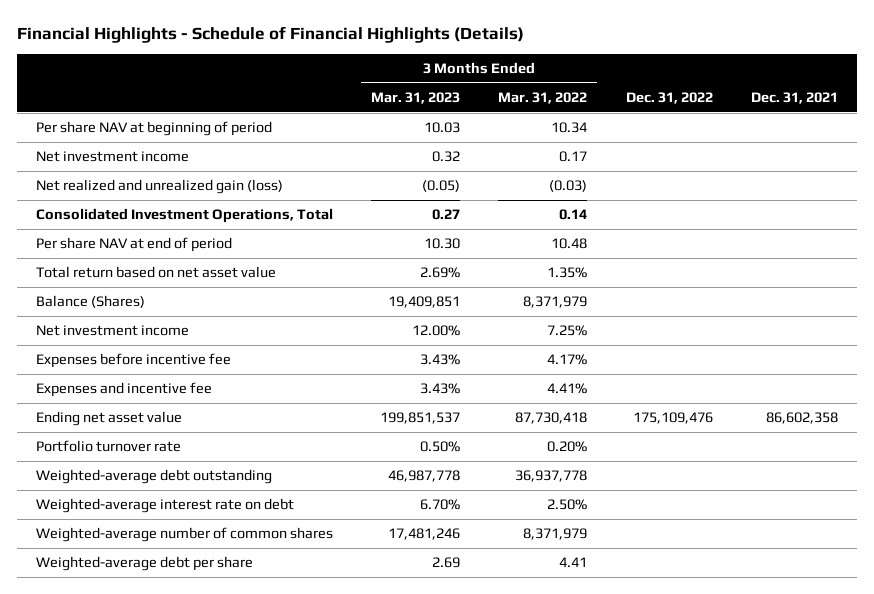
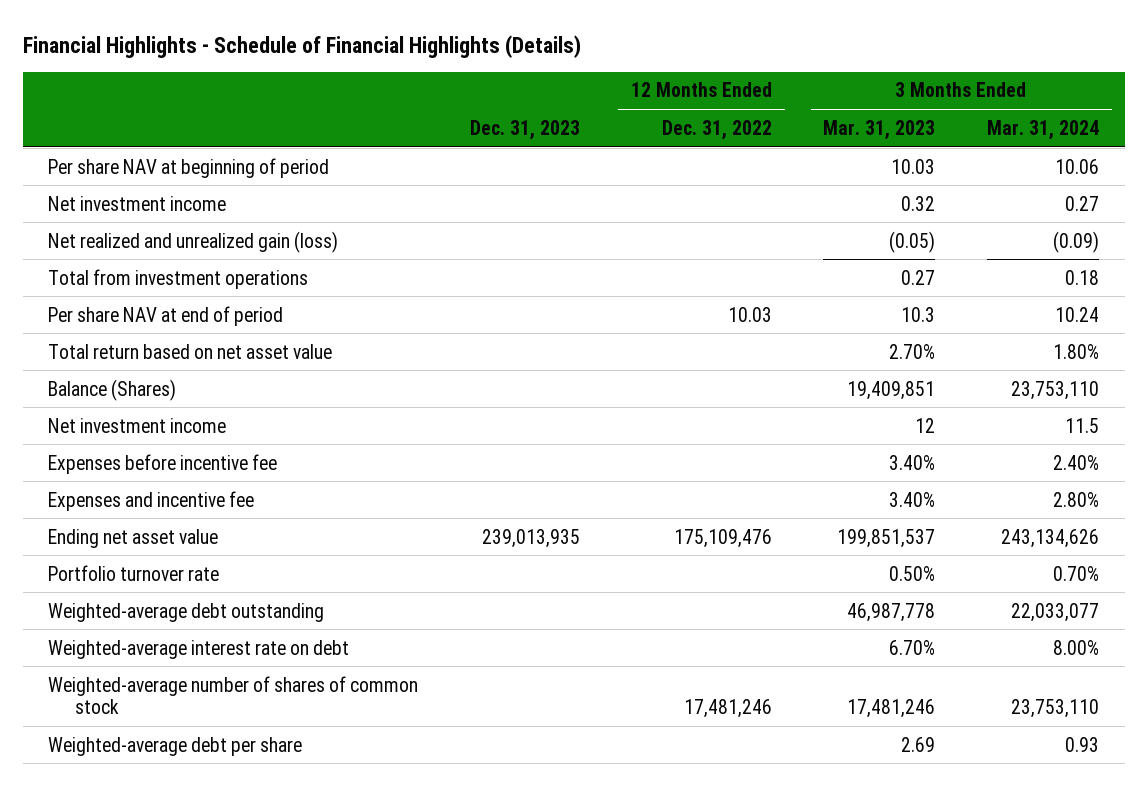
- | 3 Months Ended Mar. 31, 2023 | 3 Months Ended Mar. 31, 2022 | Dec. 31, 2022 | Dec. 31, 2021
+ | Dec. 31, 2023 | 12 Months Ended Dec. 31, 2022 | 3 Months Ended Mar. 31, 2023 | 3 Months Ended Mar. 31, 2024
- Consolidated Investment Operations, Total | 0.27 | 0.14 | |
- Per share NAV at end of period | 10.30 | 10.48 | |
- Total return based on net asset value | 2.69% | 1.35% | |
+ Total from investment operations | | | 0.27 | 0.18
+ Per share NAV at end of period | | 10.03 | 10.3 | 10.24
+ Total return based on net asset value | | | 2.70% | 1.80%
- Net investment income | 12.00% | 7.25% | |
- Expenses before incentive fee | 3.43% | 4.17% | |
- Expenses and incentive fee | 3.43% | 4.41% | |
+ Net investment income | | | 12 | 11.5
+ Expenses before incentive fee | | | 3.40% | 2.40%
+ Expenses and incentive fee | | | 3.40% | 2.80%
- Weighted-average number of common shares | 17,481,246 | 8,371,979 | |
+ Weighted-average number of shares of common stock | | 17,481,246 | 17,481,246 | 23,753,110

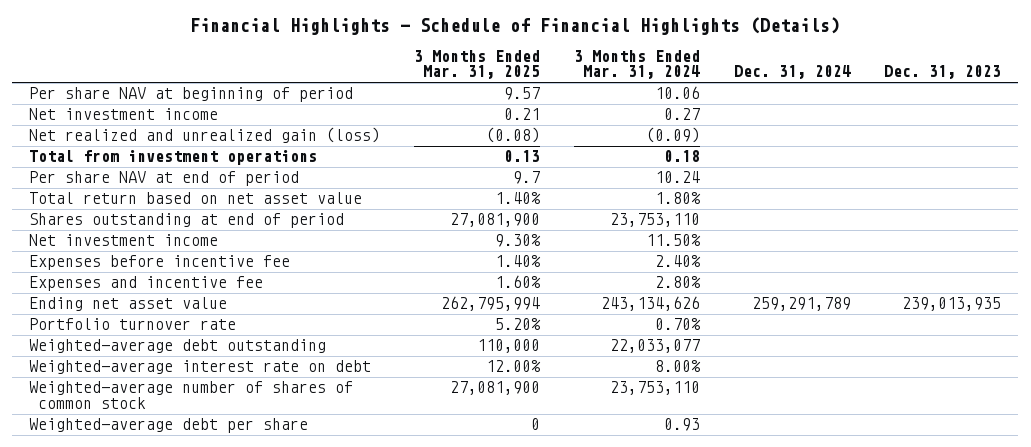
- | Dec. 31, 2023 | 12 Months Ended Dec. 31, 2022 | 3 Months Ended Mar. 31, 2023 | 3 Months Ended Mar. 31, 2024
+ | 3 Months Ended Mar. 31, 2025 | 3 Months Ended Mar. 31, 2024 | Dec. 31, 2024 | Dec. 31, 2023
- Balance (Shares) | | | 19,409,851 | 23,753,110
- Net investment income | | | 12 | 11.5
+ Shares outstanding at end of period | 27,081,900 | 23,753,110 | |
+ Net investment income | 9.30% | 11.50% | |

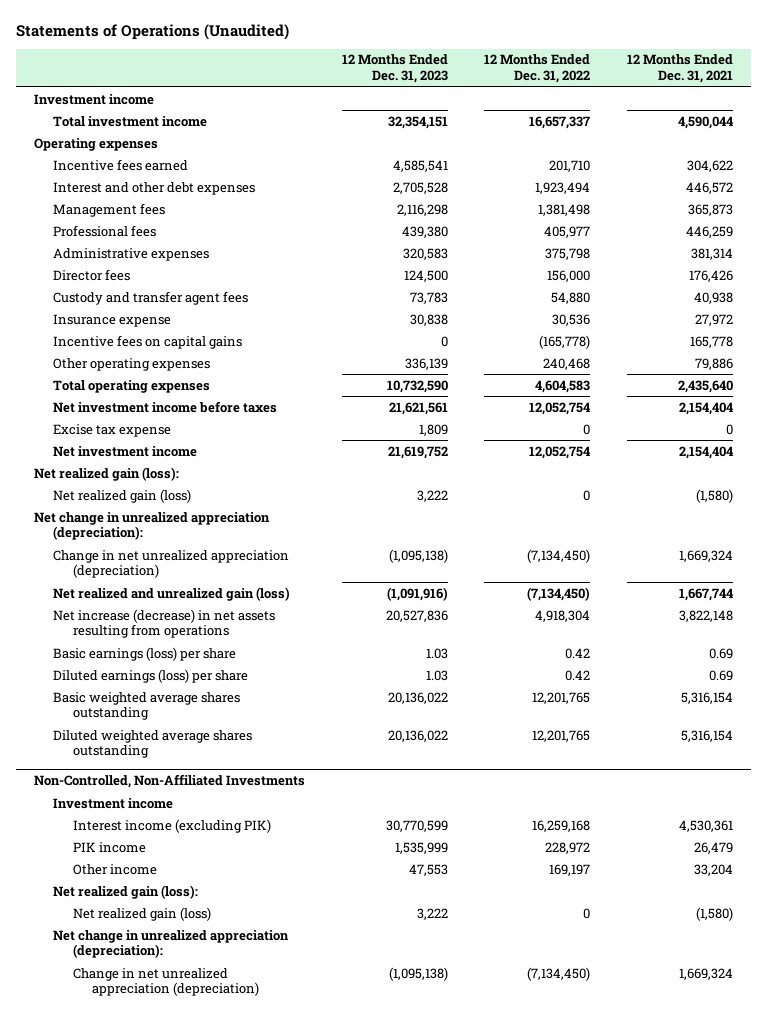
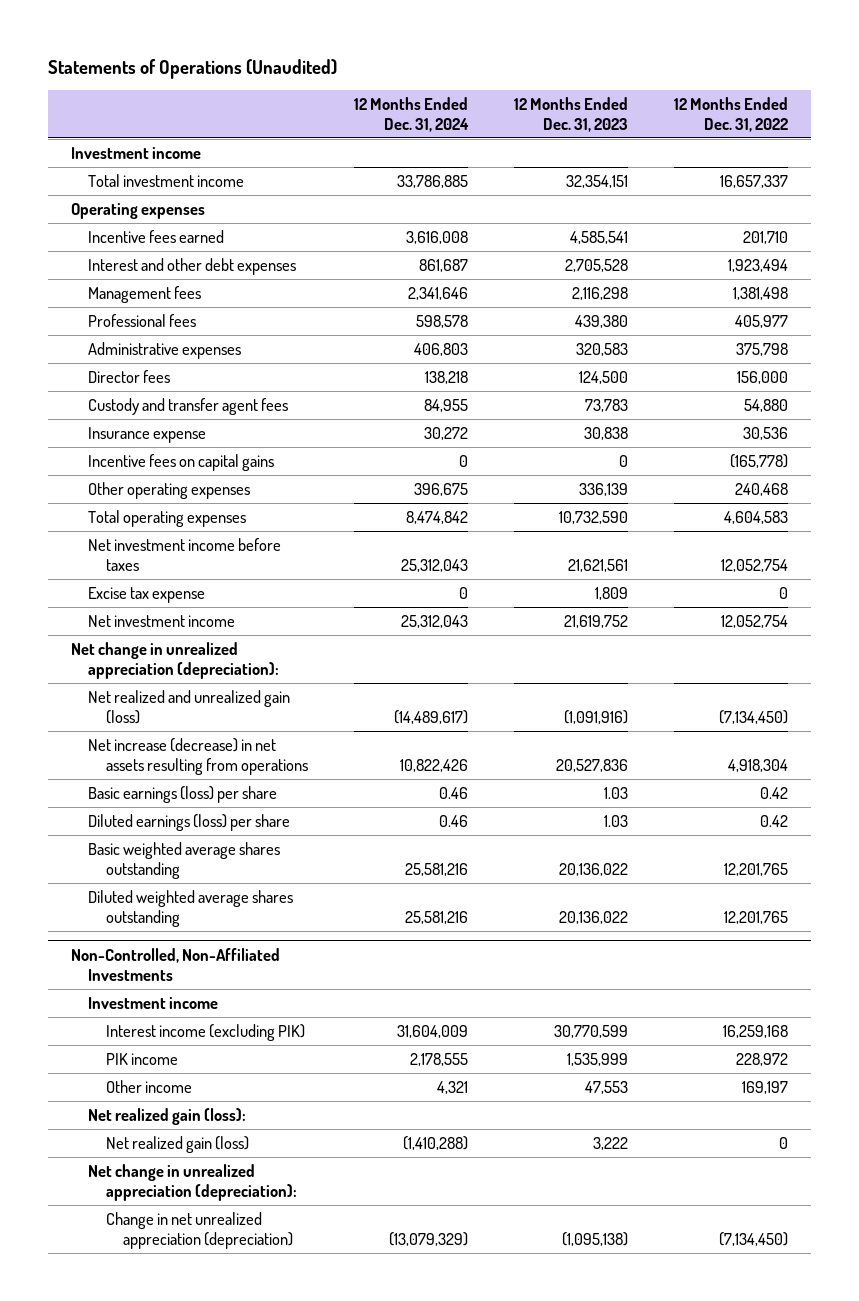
- | 12 Months Ended Dec. 31, 2023 | 12 Months Ended Dec. 31, 2022 | 12 Months Ended Dec. 31, 2021
+ | 12 Months Ended Dec. 31, 2024 | 12 Months Ended Dec. 31, 2023 | 12 Months Ended Dec. 31, 2022
- Net realized gain (loss):
- Net realized gain (loss) | 3,222 | 0 | (1,580)
- Change in net unrealized appreciation (depreciation) | (1,095,138) | (7,134,450) | 1,669,324

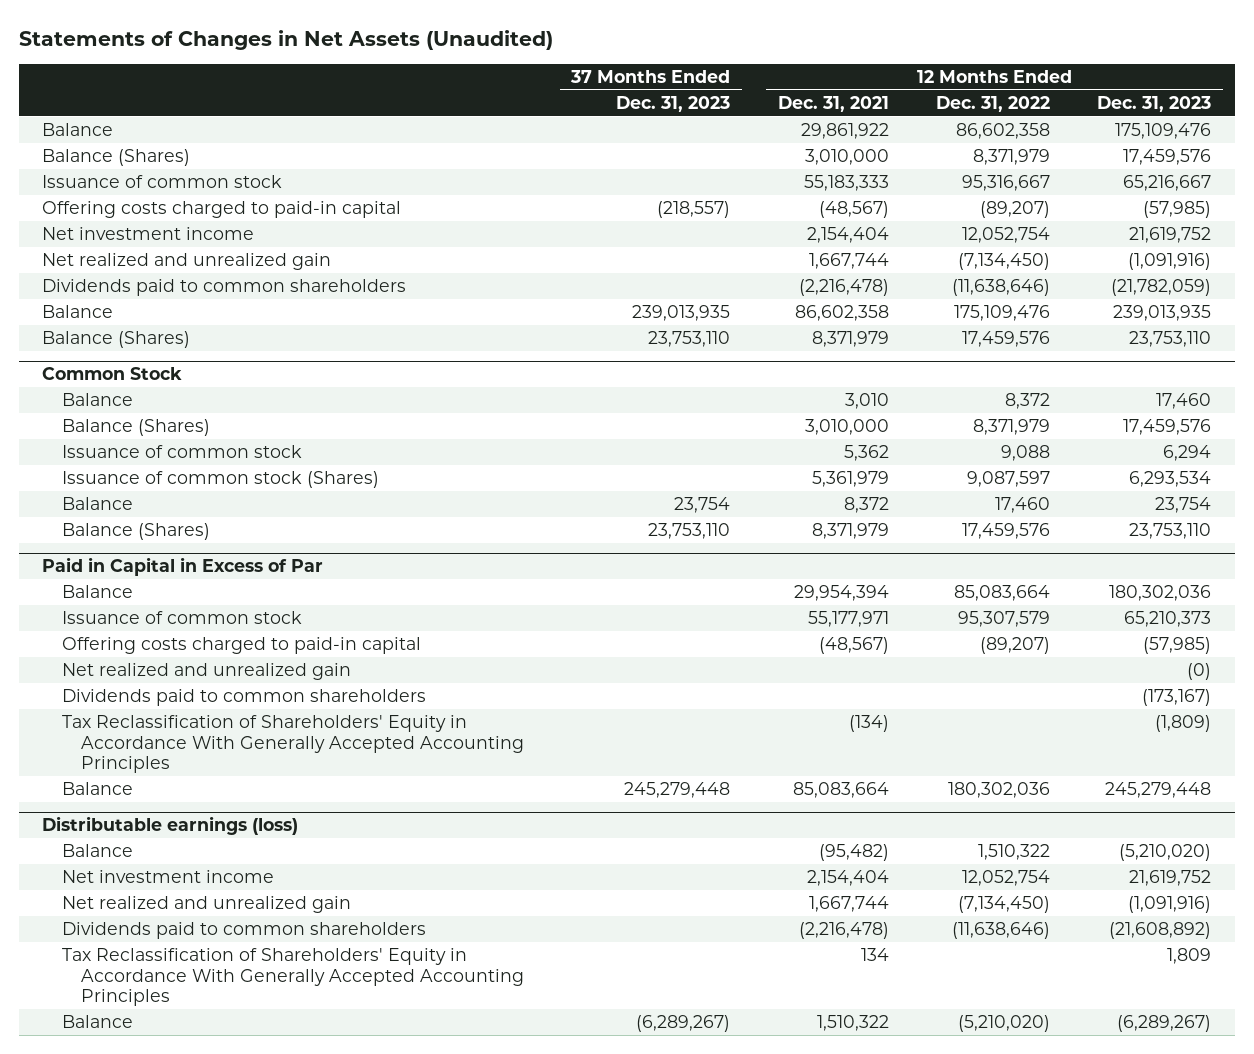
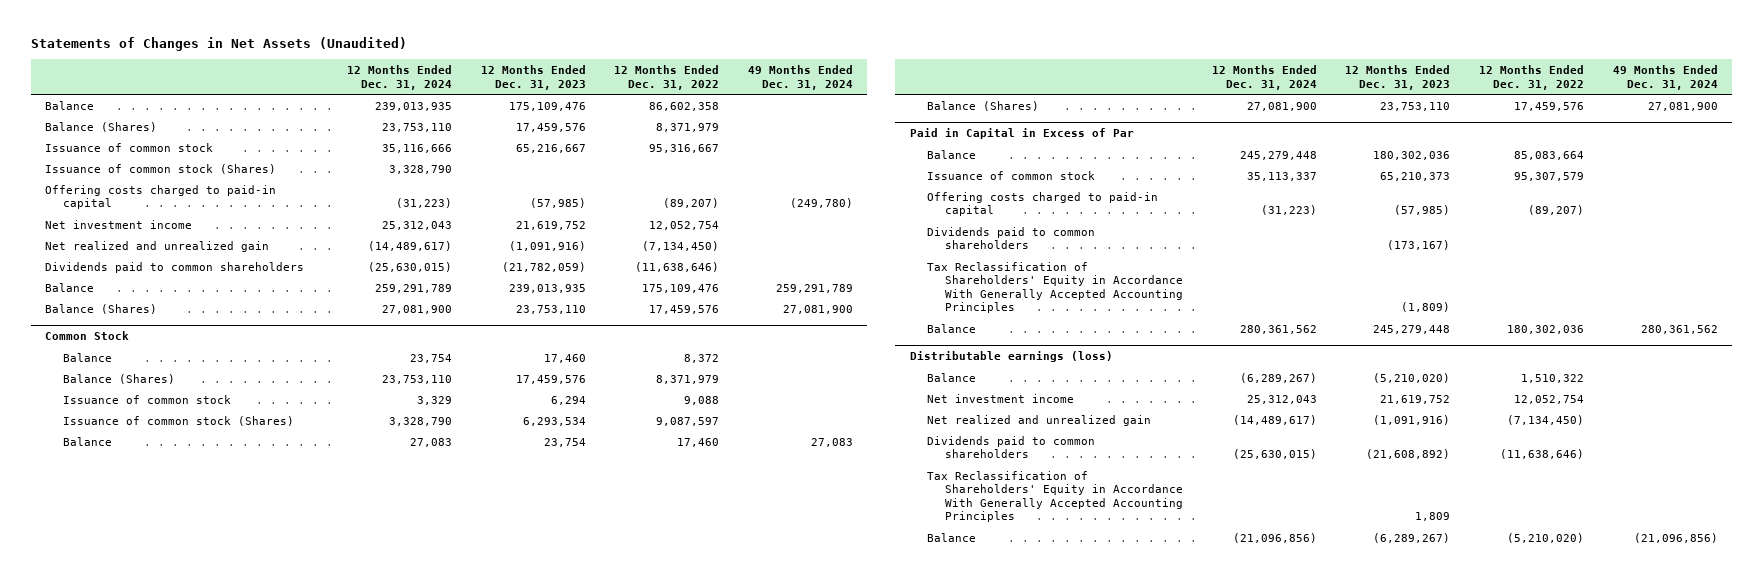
- | 37 Months Ended Dec. 31, 2023 | 12 Months Ended Dec. 31, 2021 | 12 Months Ended Dec. 31, 2022 | 12 Months Ended Dec. 31, 2023
+ | 12 Months Ended Dec. 31, 2024 | 12 Months Ended Dec. 31, 2023 | 12 Months Ended Dec. 31, 2022 | 49 Months Ended Dec. 31, 2024
+ Issuance of common stock (Shares) | 3,328,790 | | |
@ Paid in Capital in Excess of Par
- Net realized and unrealized gain | | | | (0)

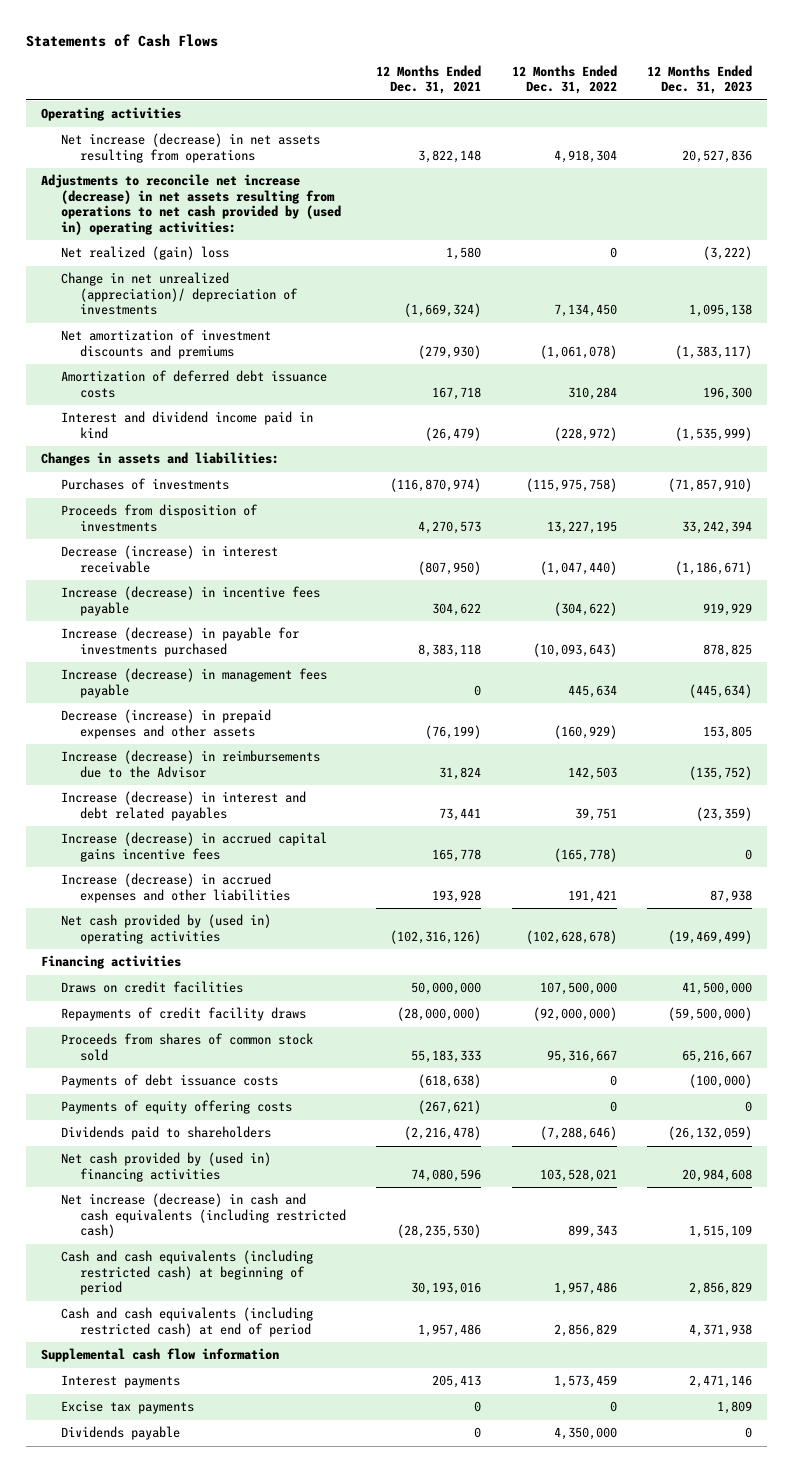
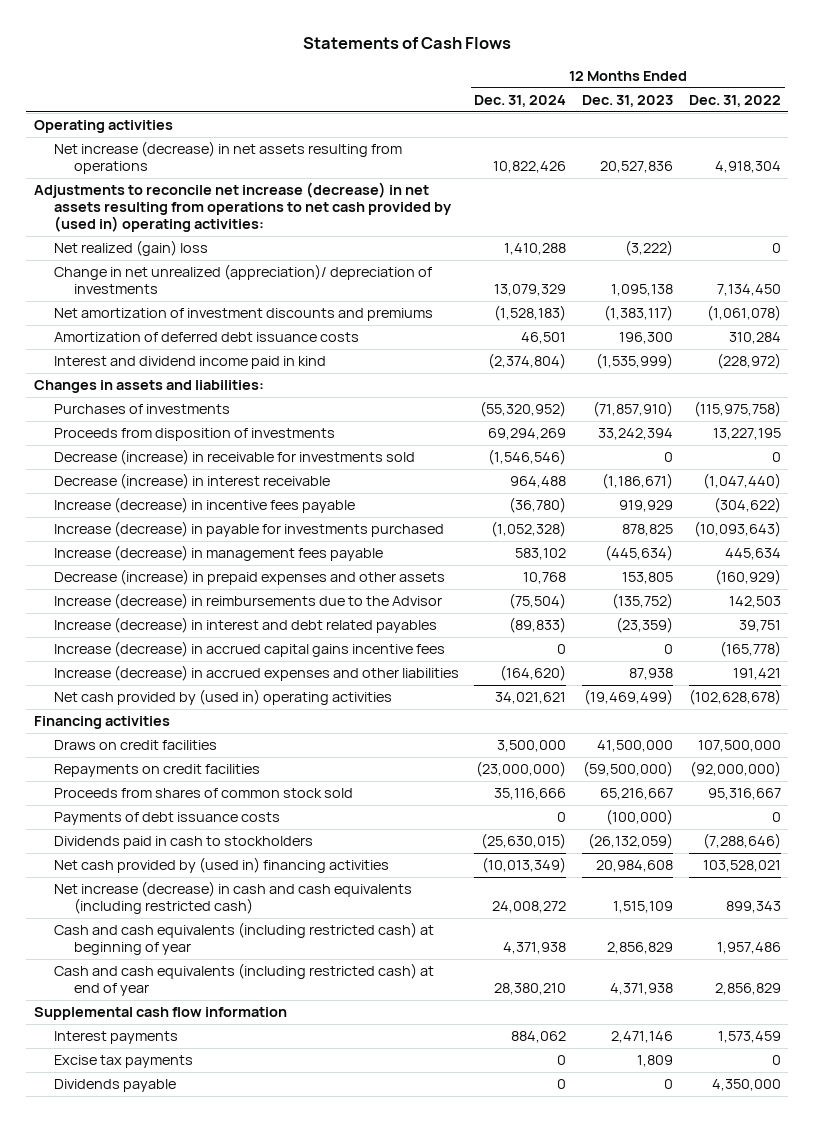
- | 12 Months Ended Dec. 31, 2021 | 12 Months Ended Dec. 31, 2022 | 12 Months Ended Dec. 31, 2023
+ | 12 Months Ended Dec. 31, 2024 | 12 Months Ended Dec. 31, 2023 | 12 Months Ended Dec. 31, 2022
+ Decrease (increase) in receivable for investments sold | (1,546,546) | 0 | 0
- Repayments of credit facility draws | (28,000,000) | (92,000,000) | (59,500,000)
+ Repayments on credit facilities | (23,000,000) | (59,500,000) | (92,000,000)
- Payments of equity offering costs | (267,621) | 0 | 0
- Dividends paid to shareholders | (2,216,478) | (7,288,646) | (26,132,059)
+ Dividends paid in cash to stockholders | (25,630,015) | (26,132,059) | (7,288,646)
- Cash and cash equivalents (including restricted cash) at beginning of period | 30,193,016 | 1,957,486 | 2,856,829
- Cash and cash equivalents (including restricted cash) at end of period | 1,957,486 | 2,856,829 | 4,371,938
+ Cash and cash equivalents (including restricted cash) at beginning of year | 4,371,938 | 2,856,829 | 1,957,486
+ Cash and cash equivalents (including restricted cash) at end of year | 28,380,210 | 4,371,938 | 2,856,829

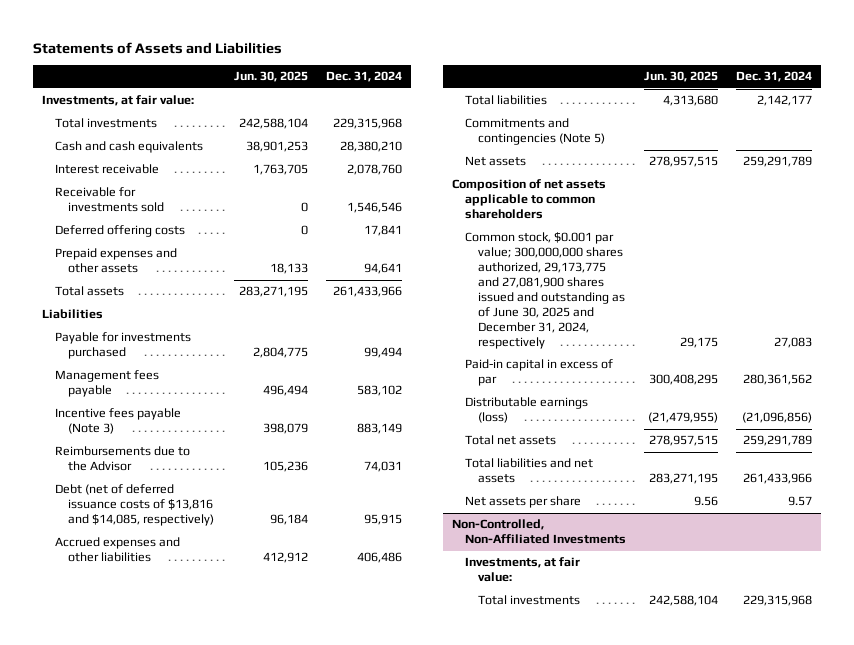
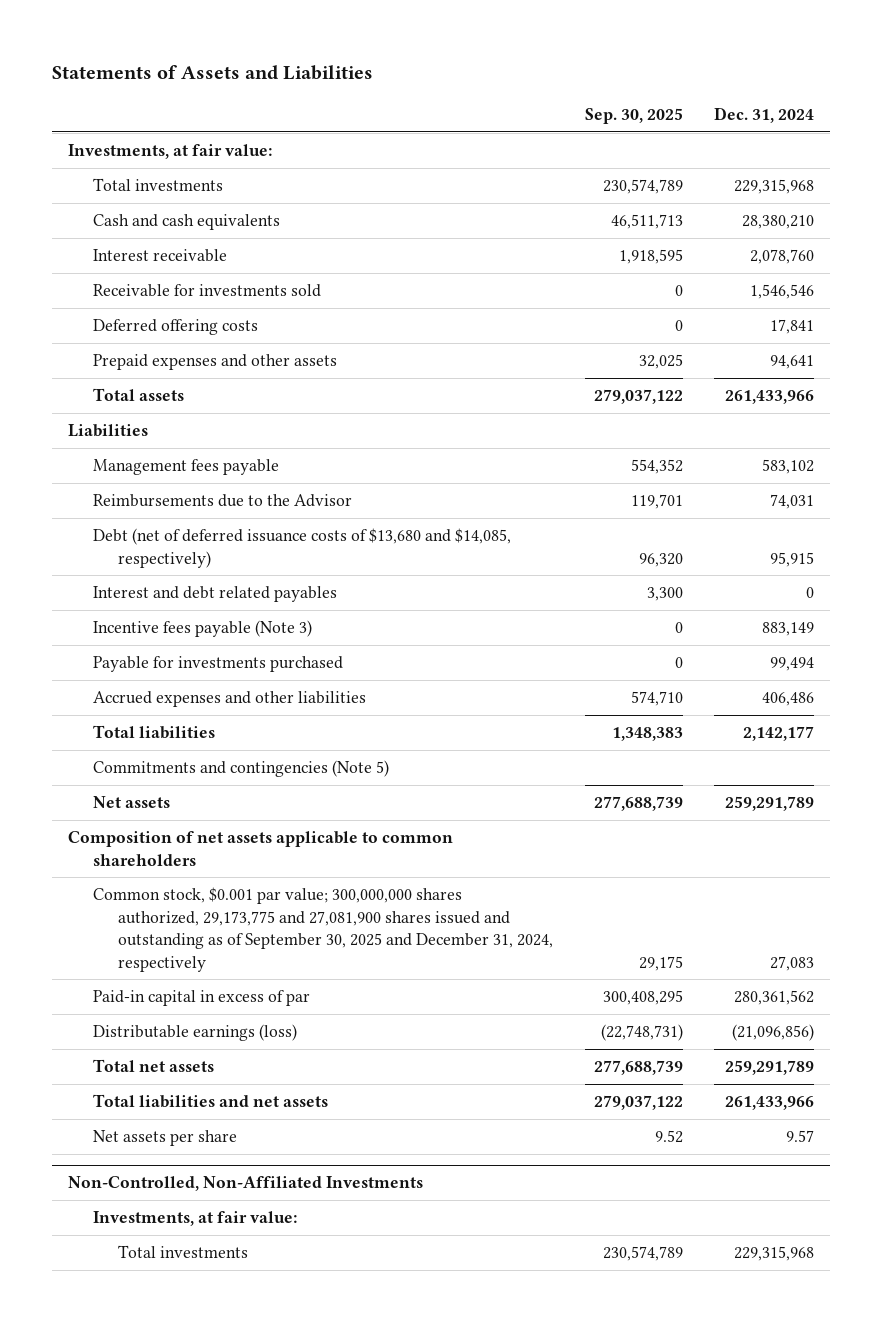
- | Jun. 30, 2025 | Dec. 31, 2024
+ | Sep. 30, 2025 | Dec. 31, 2024
- Debt (net of deferred issuance costs of $13,816 and $14,085, respectively) | 96,184 | 95,915
+ Debt (net of deferred issuance costs of $13,680 and $14,085, respectively) | 96,320 | 95,915
+ Interest and debt related payables | 3,300 | 0
moved down: Incentive fees payable (Note 3) | 0 | 883,149
moved down: Payable for investments purchased | 0 | 99,494
- Common stock, $0.001 par value; 300,000,000 shares authorized, 29,173,775 and 27,081,900 shares issued and outstanding as of June 30, 2025 and December 31, 2024, respectively | 29,175 | 27,083
+ Common stock, $0.001 par value; 300,000,000 shares authorized, 29,173,775 and 27,081,900 shares issued and outstanding as of September 30, 2025 and December 31, 2024, respectively | 29,175 | 27,083

